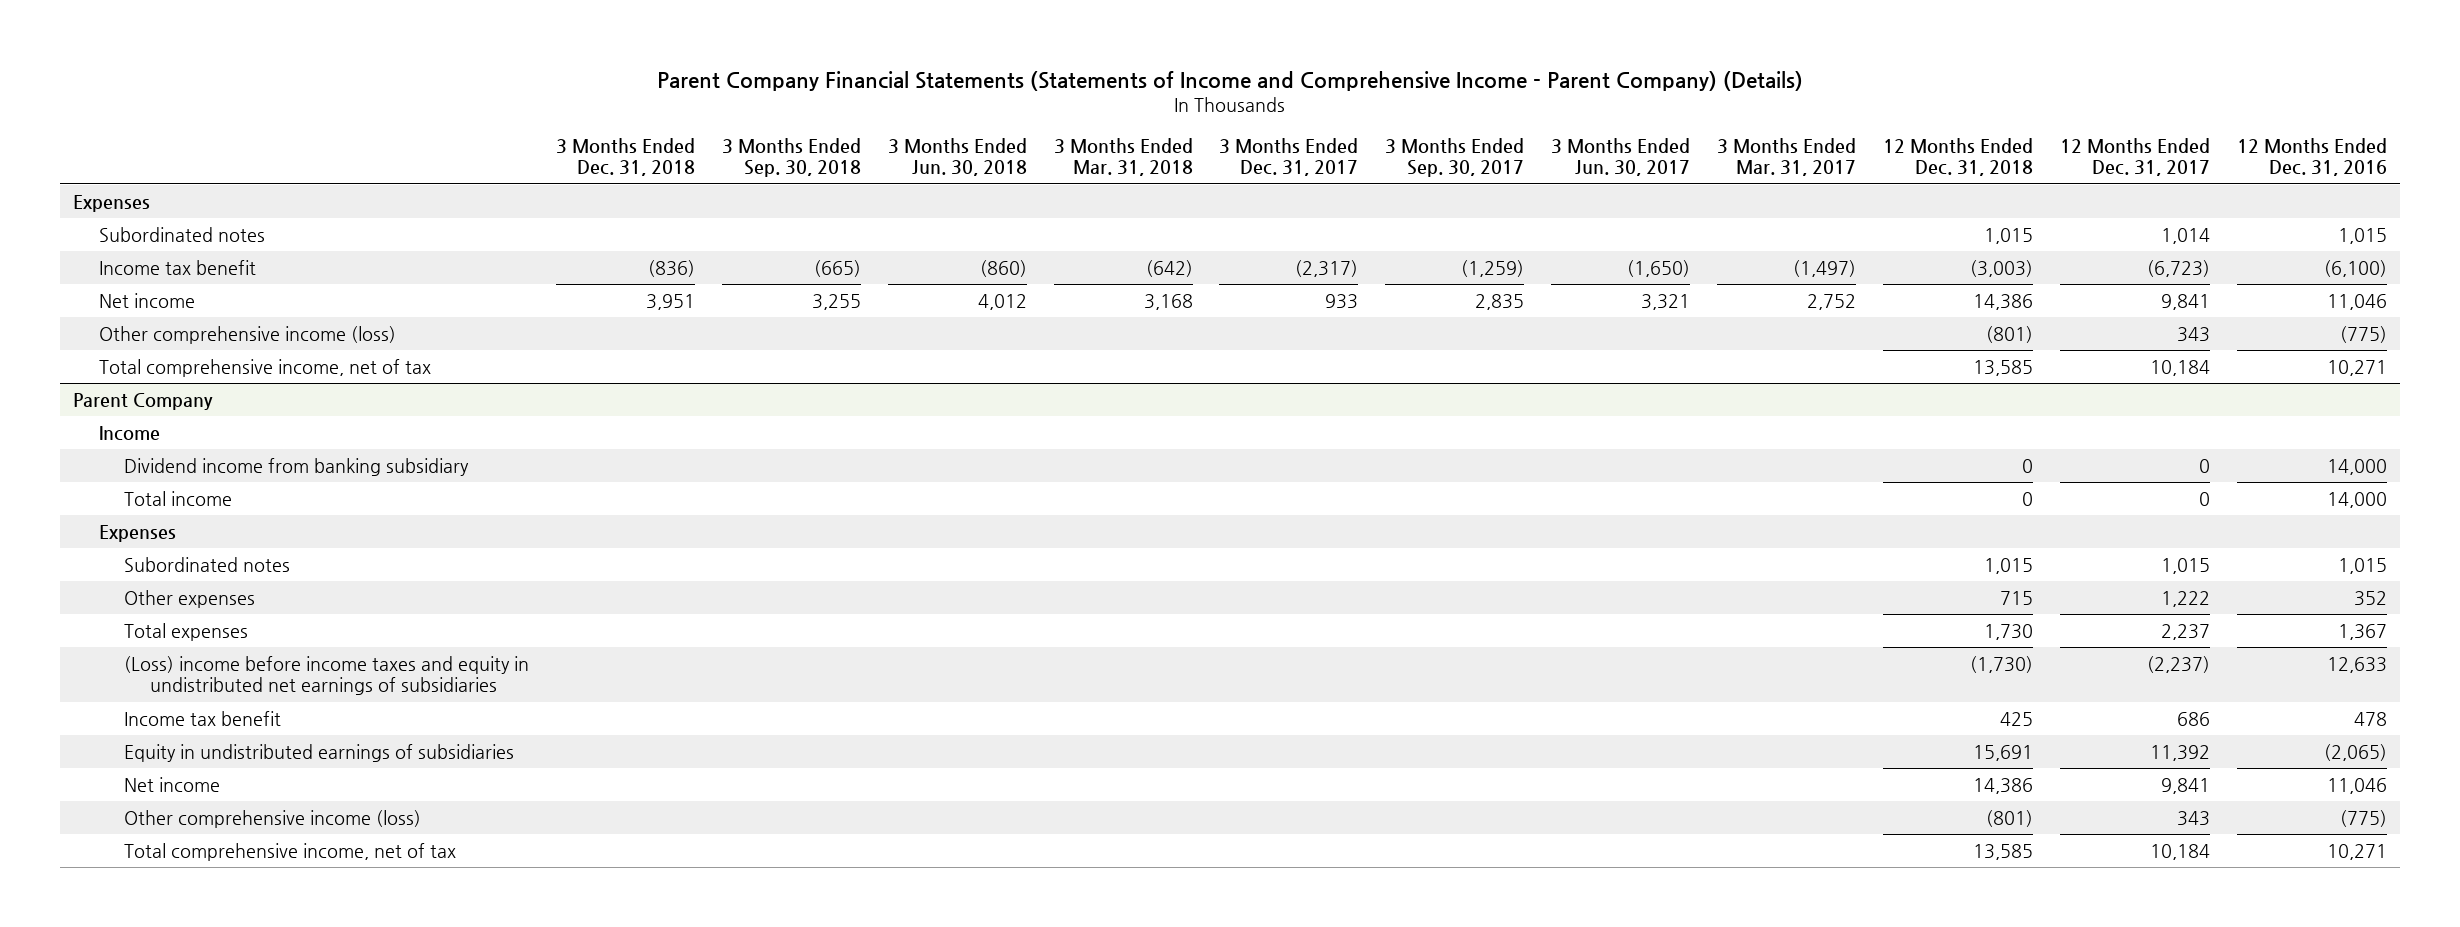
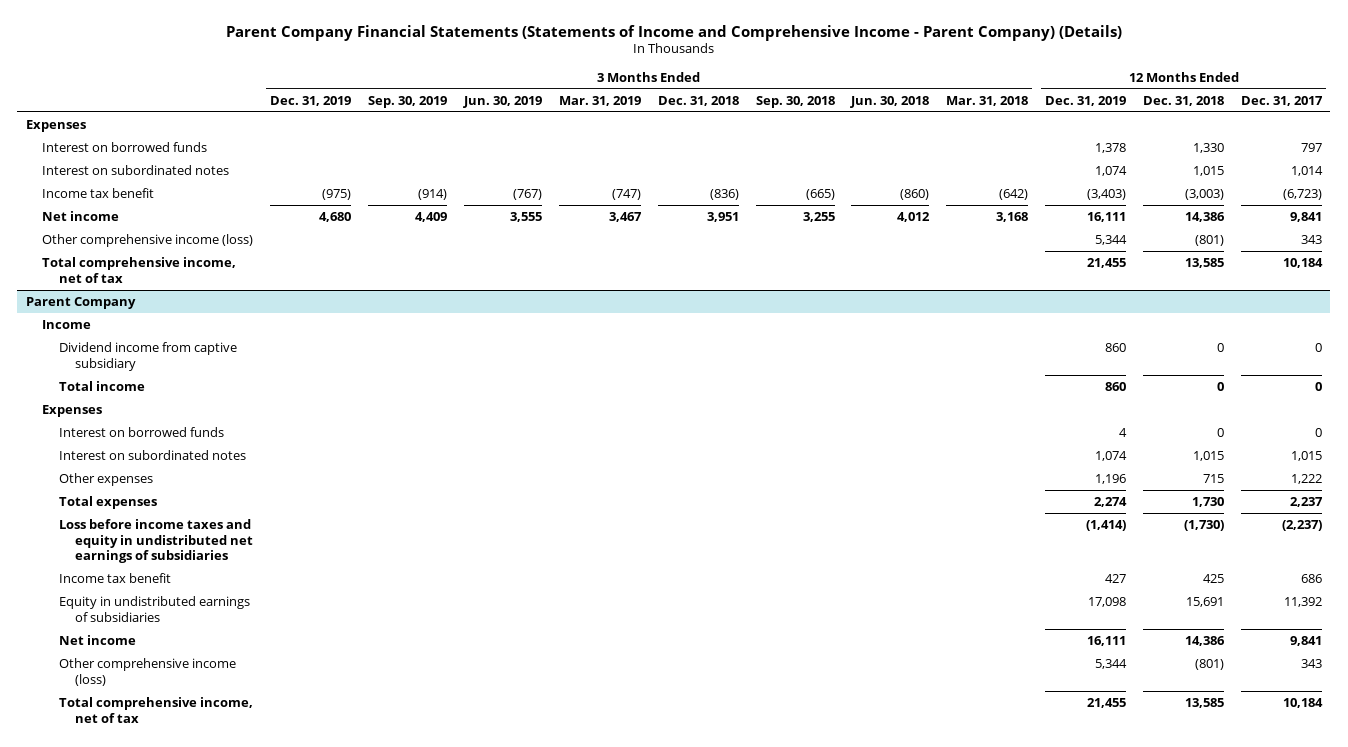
- | 3 Months Ended Dec. 31, 2018 | 3 Months Ended Sep. 30, 2018 | 3 Months Ended Jun. 30, 2018 | 3 Months Ended Mar. 31, 2018 | 3 Months Ended Dec. 31, 2017 | 3 Months Ended Sep. 30, 2017 | 3 Months Ended Jun. 30, 2017 | 3 Months Ended Mar. 31, 2017 | 12 Months Ended Dec. 31, 2018 | 12 Months Ended Dec. 31, 2017 | 12 Months Ended Dec. 31, 2016
+ | 3 Months Ended Dec. 31, 2019 | 3 Months Ended Sep. 30, 2019 | 3 Months Ended Jun. 30, 2019 | 3 Months Ended Mar. 31, 2019 | 3 Months Ended Dec. 31, 2018 | 3 Months Ended Sep. 30, 2018 | 3 Months Ended Jun. 30, 2018 | 3 Months Ended Mar. 31, 2018 | 12 Months Ended Dec. 31, 2019 | 12 Months Ended Dec. 31, 2018 | 12 Months Ended Dec. 31, 2017
- Subordinated notes | | | | | | | | | 1,015 | 1,014 | 1,015
+ Interest on borrowed funds | | | | | | | | | 1,378 | 1,330 | 797
+ Interest on subordinated notes | | | | | | | | | 1,074 | 1,015 | 1,014
@ Parent Company
- Dividend income from banking subsidiary | | | | | | | | | 0 | 0 | 14,000
+ Dividend income from captive subsidiary | | | | | | | | | 860 | 0 | 0
- Subordinated notes | | | | | | | | | 1,015 | 1,015 | 1,015
+ Interest on borrowed funds | | | | | | | | | 4 | 0 | 0
+ Interest on subordinated notes | | | | | | | | | 1,074 | 1,015 | 1,015
- (Loss) income before income taxes and equity in undistributed net earnings of subsidiaries | | | | | | | | | (1,730) | (2,237) | 12,633
+ Loss before income taxes and equity in undistributed net earnings of subsidiaries | | | | | | | | | (1,414) | (1,730) | (2,237)

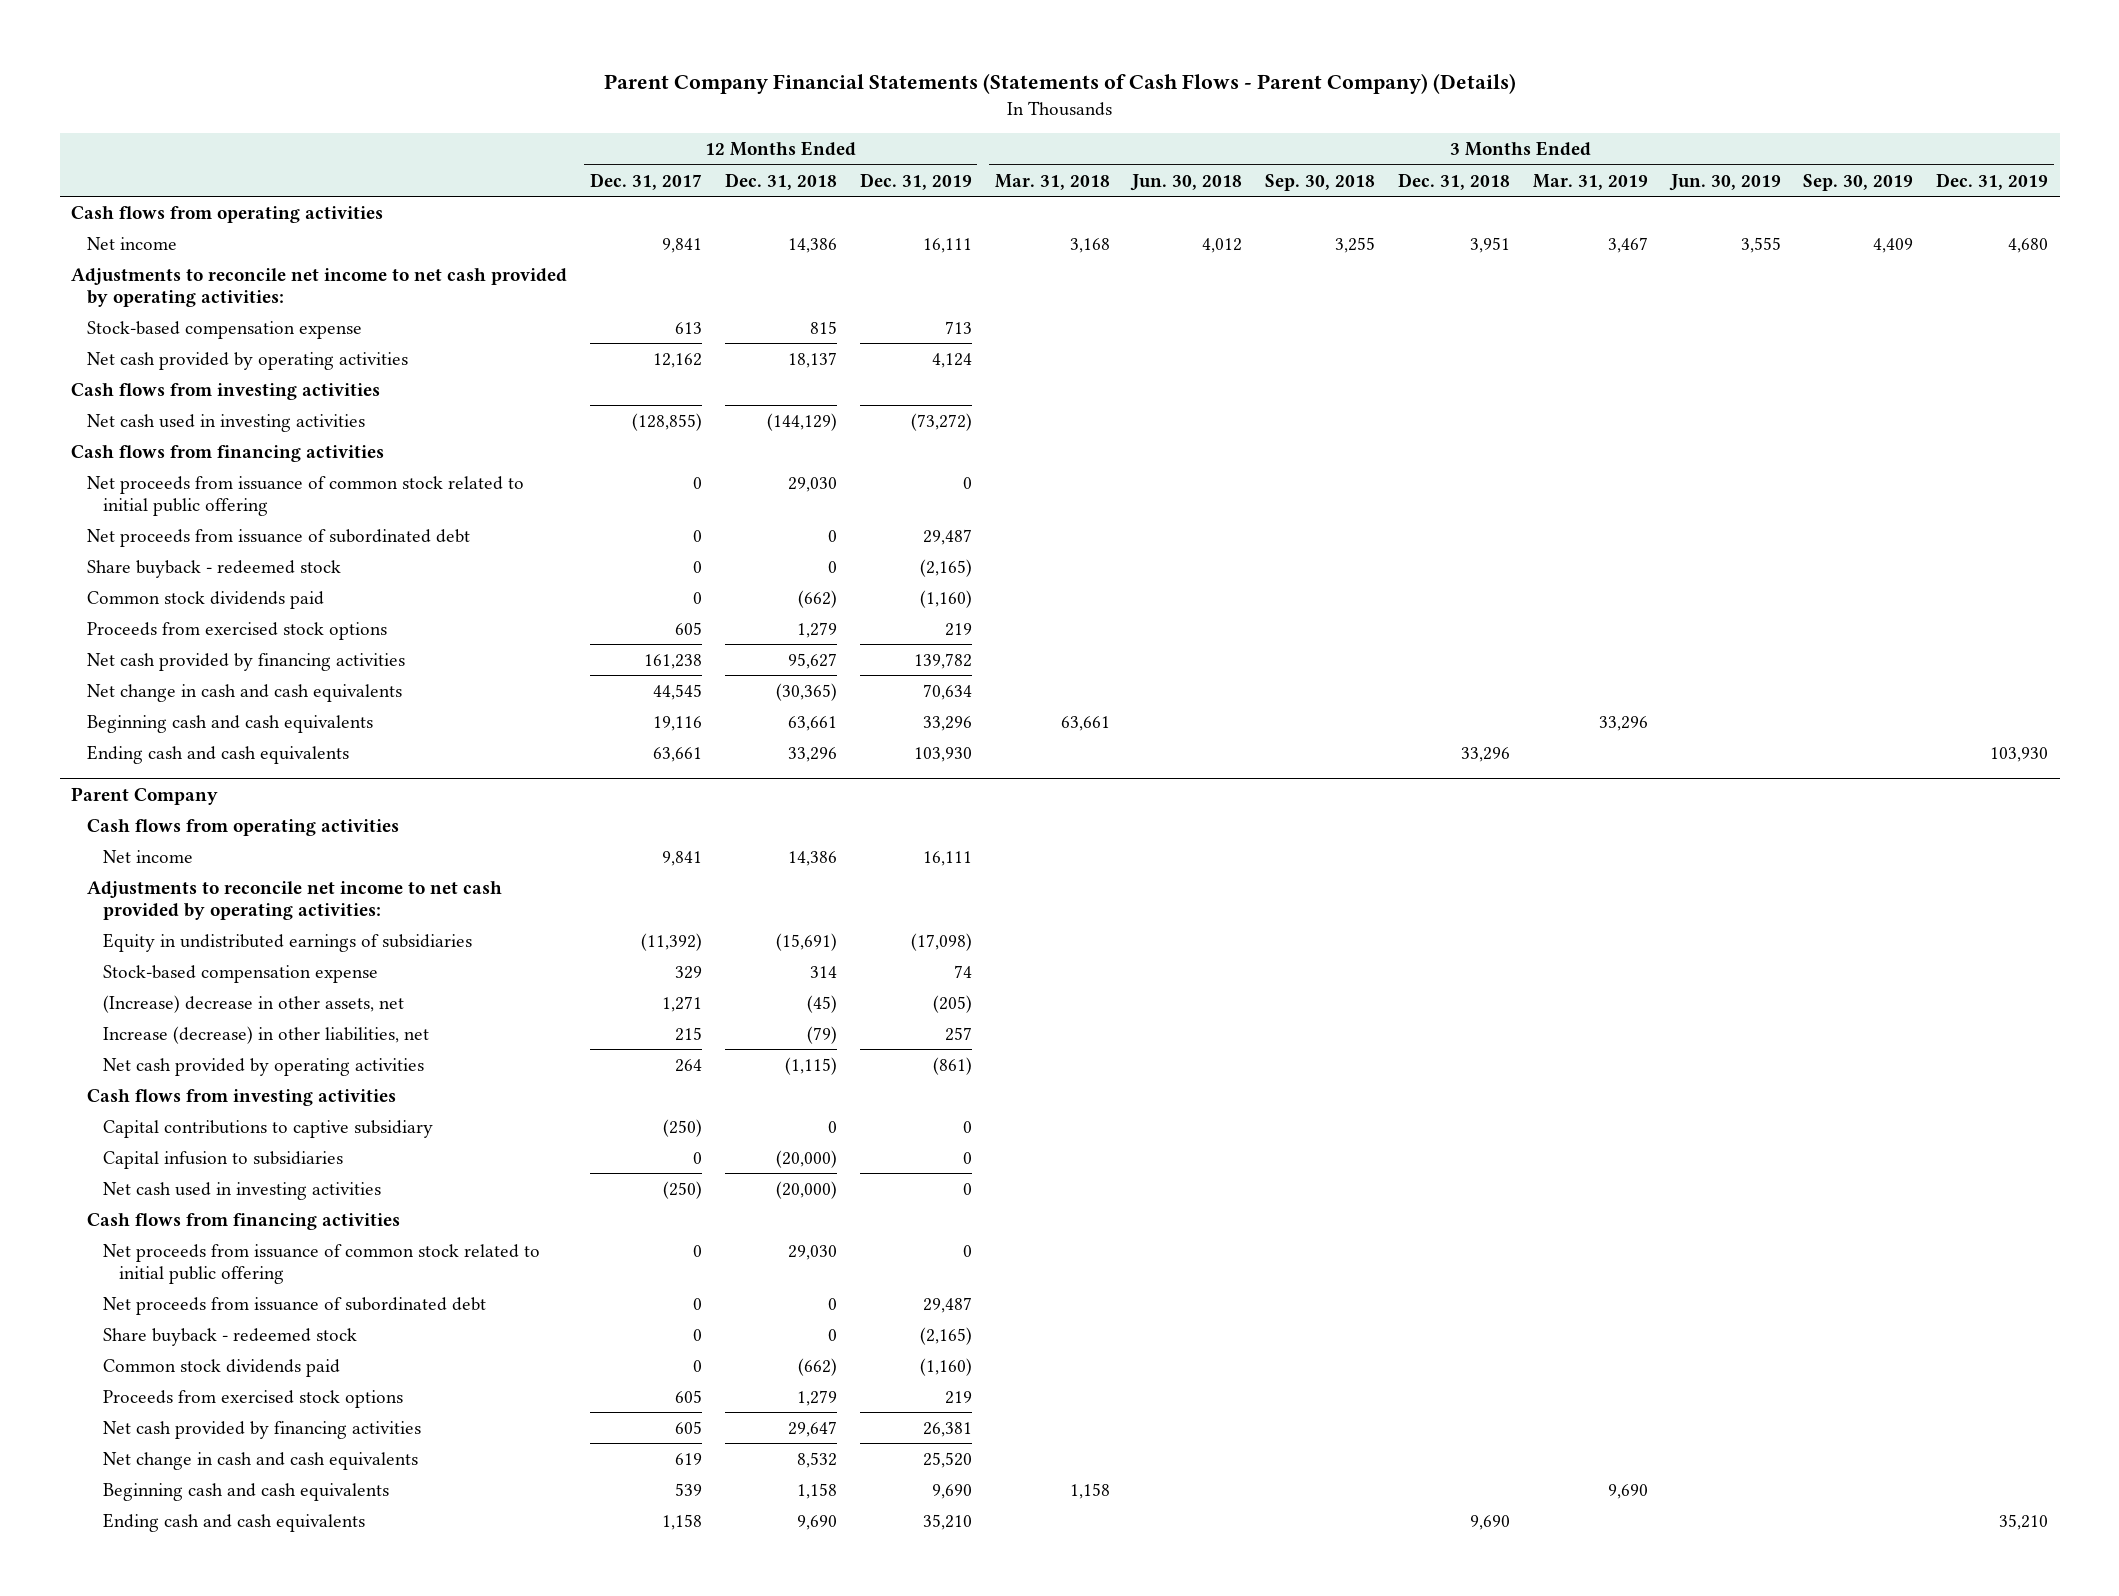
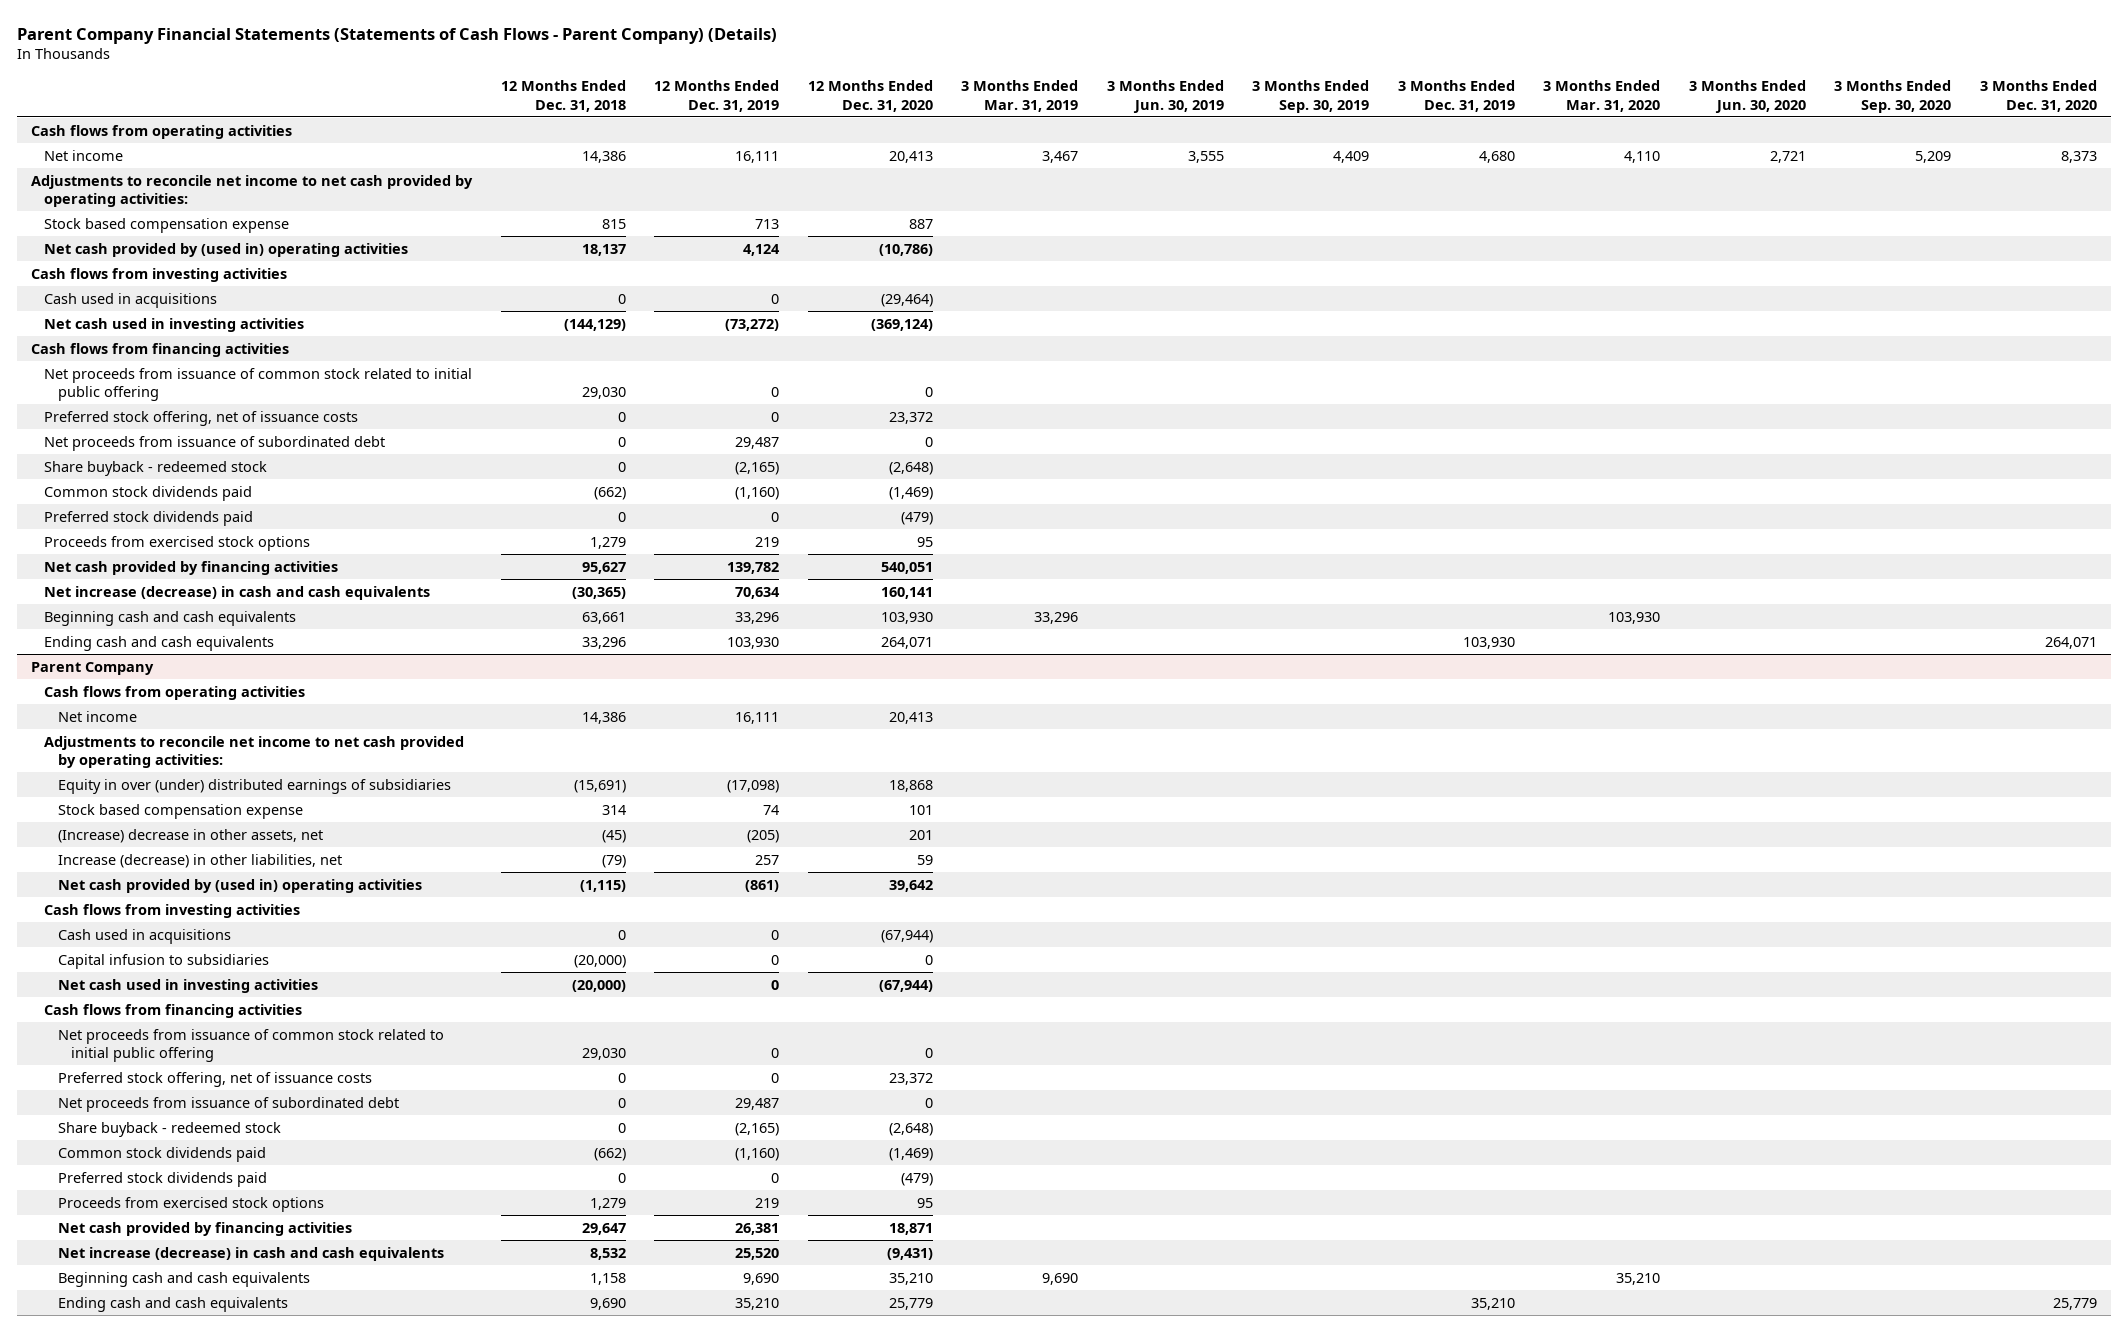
- | 12 Months Ended Dec. 31, 2017 | 12 Months Ended Dec. 31, 2018 | 12 Months Ended Dec. 31, 2019 | 3 Months Ended Mar. 31, 2018 | 3 Months Ended Jun. 30, 2018 | 3 Months Ended Sep. 30, 2018 | 3 Months Ended Dec. 31, 2018 | 3 Months Ended Mar. 31, 2019 | 3 Months Ended Jun. 30, 2019 | 3 Months Ended Sep. 30, 2019 | 3 Months Ended Dec. 31, 2019
+ | 12 Months Ended Dec. 31, 2018 | 12 Months Ended Dec. 31, 2019 | 12 Months Ended Dec. 31, 2020 | 3 Months Ended Mar. 31, 2019 | 3 Months Ended Jun. 30, 2019 | 3 Months Ended Sep. 30, 2019 | 3 Months Ended Dec. 31, 2019 | 3 Months Ended Mar. 31, 2020 | 3 Months Ended Jun. 30, 2020 | 3 Months Ended Sep. 30, 2020 | 3 Months Ended Dec. 31, 2020
- Stock-based compensation expense | 613 | 815 | 713 | | | | | | | |
- Net cash provided by operating activities | 12,162 | 18,137 | 4,124 | | | | | | | |
+ Stock based compensation expense | 815 | 713 | 887 | | | | | | | |
+ Net cash provided by (used in) operating activities | 18,137 | 4,124 | (10,786) | | | | | | | |
+ Cash used in acquisitions | 0 | 0 | (29,464) | | | | | | | |
+ Preferred stock offering, net of issuance costs | 0 | 0 | 23,372 | | | | | | | |
+ Preferred stock dividends paid | 0 | 0 | (479) | | | | | | | |
- Net change in cash and cash equivalents | 44,545 | (30,365) | 70,634 | | | | | | | |
+ Net increase (decrease) in cash and cash equivalents | (30,365) | 70,634 | 160,141 | | | | | | | |
@ Parent Company
- Equity in undistributed earnings of subsidiaries | (11,392) | (15,691) | (17,098) | | | | | | | |
- Stock-based compensation expense | 329 | 314 | 74 | | | | | | | |
+ Equity in over (under) distributed earnings of subsidiaries | (15,691) | (17,098) | 18,868 | | | | | | | |
+ Stock based compensation expense | 314 | 74 | 101 | | | | | | | |
- Net cash provided by operating activities | 264 | (1,115) | (861) | | | | | | | |
+ Net cash provided by (used in) operating activities | (1,115) | (861) | 39,642 | | | | | | | |
- Capital contributions to captive subsidiary | (250) | 0 | 0 | | | | | | | |
+ Cash used in acquisitions | 0 | 0 | (67,944) | | | | | | | |
+ Preferred stock offering, net of issuance costs | 0 | 0 | 23,372 | | | | | | | |
+ Preferred stock dividends paid | 0 | 0 | (479) | | | | | | | |
- Net change in cash and cash equivalents | 619 | 8,532 | 25,520 | | | | | | | |
+ Net increase (decrease) in cash and cash equivalents | 8,532 | 25,520 | (9,431) | | | | | | | |

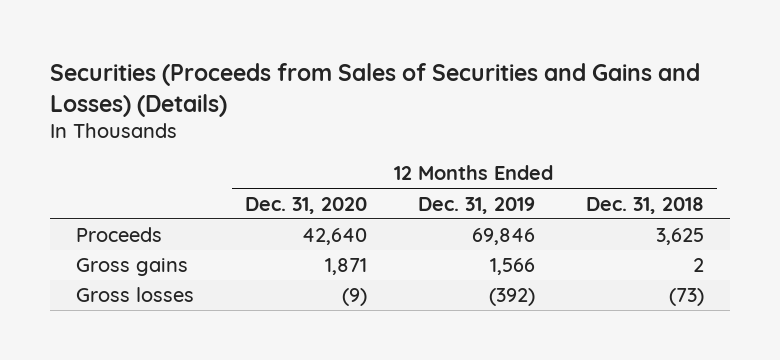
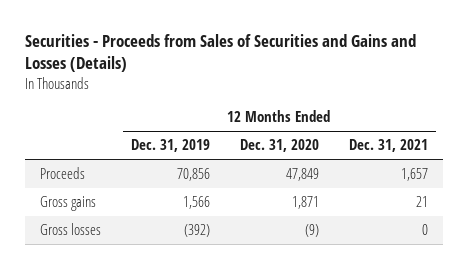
- Securities (Proceeds from Sales of Securities and Gains and Losses) (Details)
+ Securities - Proceeds from Sales of Securities and Gains and Losses (Details)
- | 12 Months Ended Dec. 31, 2020 | 12 Months Ended Dec. 31, 2019 | 12 Months Ended Dec. 31, 2018
+ | 12 Months Ended Dec. 31, 2019 | 12 Months Ended Dec. 31, 2020 | 12 Months Ended Dec. 31, 2021
- Proceeds | 42,640 | 69,846 | 3,625
+ Proceeds | 70,856 | 47,849 | 1,657

